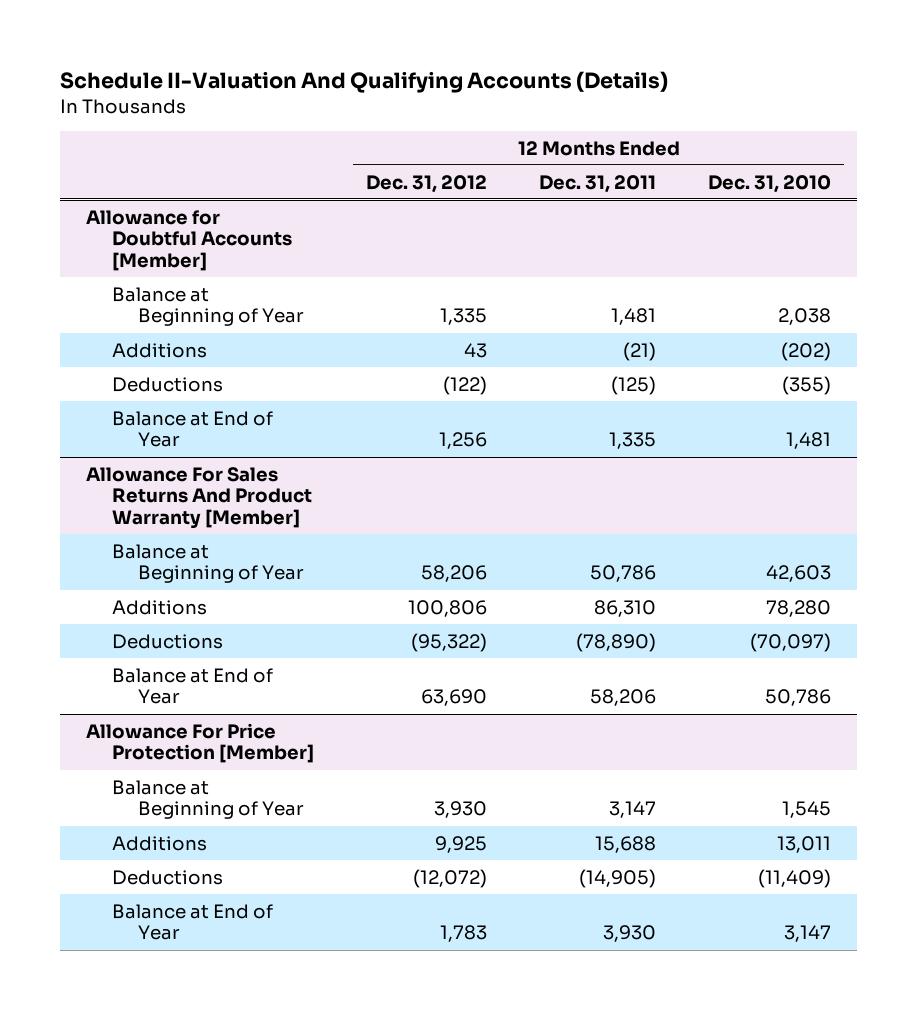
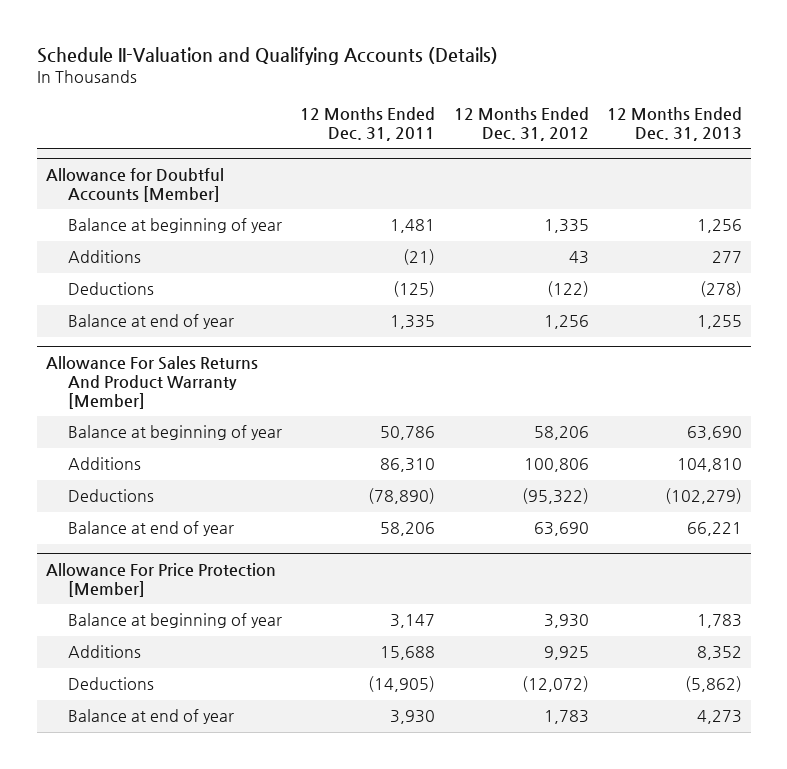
- Schedule II-Valuation And Qualifying Accounts (Details)
+ Schedule II-Valuation and Qualifying Accounts (Details)
- | 12 Months Ended Dec. 31, 2012 | 12 Months Ended Dec. 31, 2011 | 12 Months Ended Dec. 31, 2010
+ | 12 Months Ended Dec. 31, 2011 | 12 Months Ended Dec. 31, 2012 | 12 Months Ended Dec. 31, 2013
@ Allowance for Doubtful Accounts [Member]
- Balance at Beginning of Year | 1,335 | 1,481 | 2,038
+ Balance at beginning of year | 1,481 | 1,335 | 1,256
- Balance at End of Year | 1,256 | 1,335 | 1,481
+ Balance at end of year | 1,335 | 1,256 | 1,255
@ Allowance For Sales Returns And Product Warranty [Member]
- Balance at Beginning of Year | 58,206 | 50,786 | 42,603
+ Balance at beginning of year | 50,786 | 58,206 | 63,690
- Balance at End of Year | 63,690 | 58,206 | 50,786
+ Balance at end of year | 58,206 | 63,690 | 66,221
@ Allowance For Price Protection [Member]
- Balance at Beginning of Year | 3,930 | 3,147 | 1,545
+ Balance at beginning of year | 3,147 | 3,930 | 1,783
- Balance at End of Year | 1,783 | 3,930 | 3,147
+ Balance at end of year | 3,930 | 1,783 | 4,273

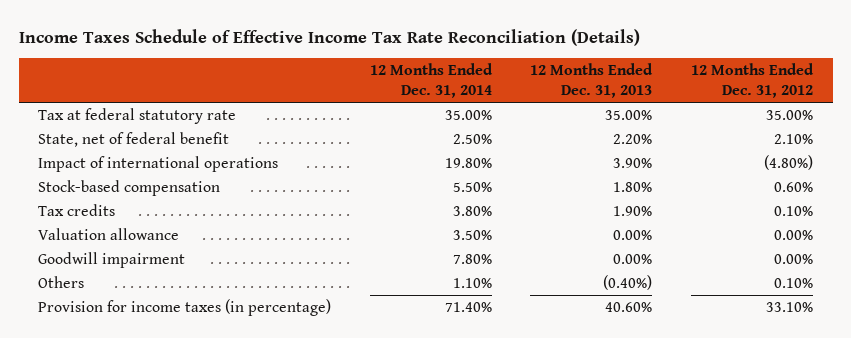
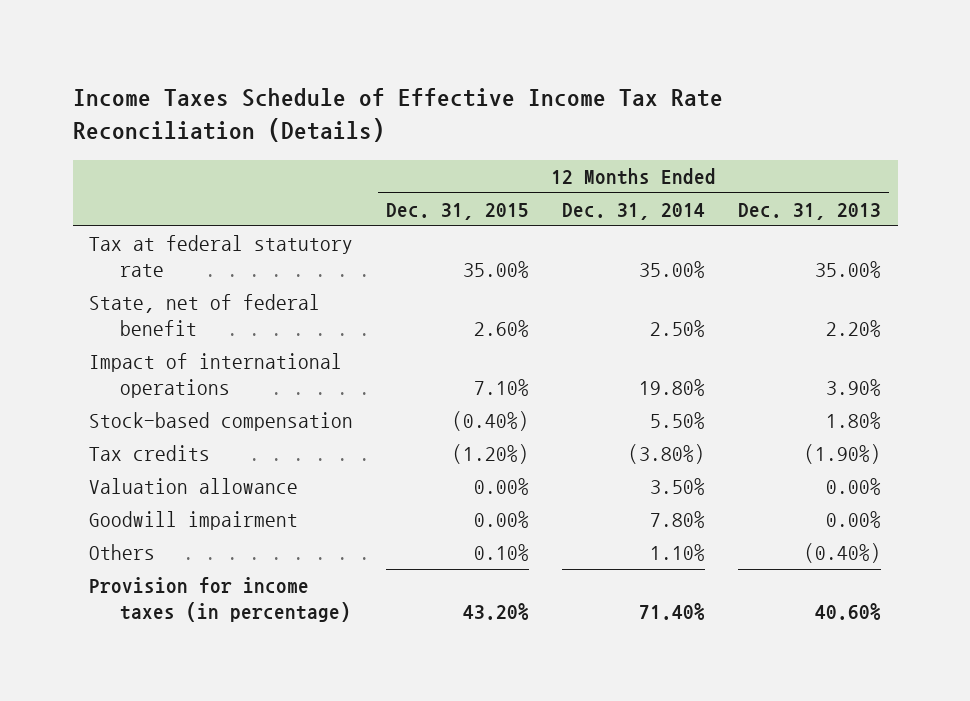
- | 12 Months Ended Dec. 31, 2014 | 12 Months Ended Dec. 31, 2013 | 12 Months Ended Dec. 31, 2012
+ | 12 Months Ended Dec. 31, 2015 | 12 Months Ended Dec. 31, 2014 | 12 Months Ended Dec. 31, 2013
- Tax credits | 3.80% | 1.90% | 0.10%
+ Tax credits | (1.20%) | (3.80%) | (1.90%)

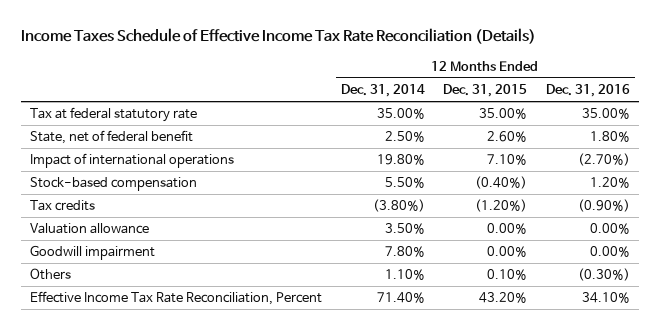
- | 12 Months Ended Dec. 31, 2015 | 12 Months Ended Dec. 31, 2014 | 12 Months Ended Dec. 31, 2013
+ | 12 Months Ended Dec. 31, 2014 | 12 Months Ended Dec. 31, 2015 | 12 Months Ended Dec. 31, 2016
- Provision for income taxes (in percentage) | 43.20% | 71.40% | 40.60%
+ Effective Income Tax Rate Reconciliation, Percent | 71.40% | 43.20% | 34.10%

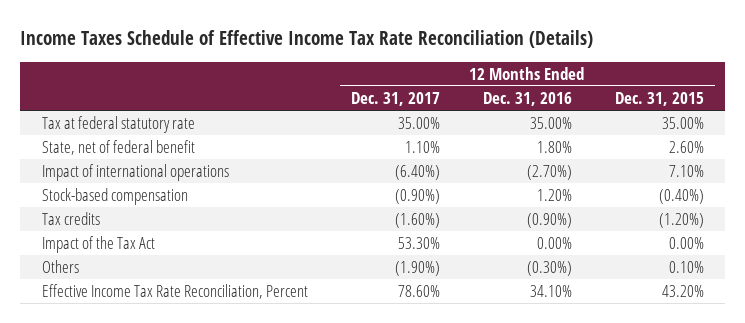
- | 12 Months Ended Dec. 31, 2014 | 12 Months Ended Dec. 31, 2015 | 12 Months Ended Dec. 31, 2016
+ | 12 Months Ended Dec. 31, 2017 | 12 Months Ended Dec. 31, 2016 | 12 Months Ended Dec. 31, 2015
- Valuation allowance | 3.50% | 0.00% | 0.00%
- Goodwill impairment | 7.80% | 0.00% | 0.00%
+ Impact of the Tax Act | 53.30% | 0.00% | 0.00%

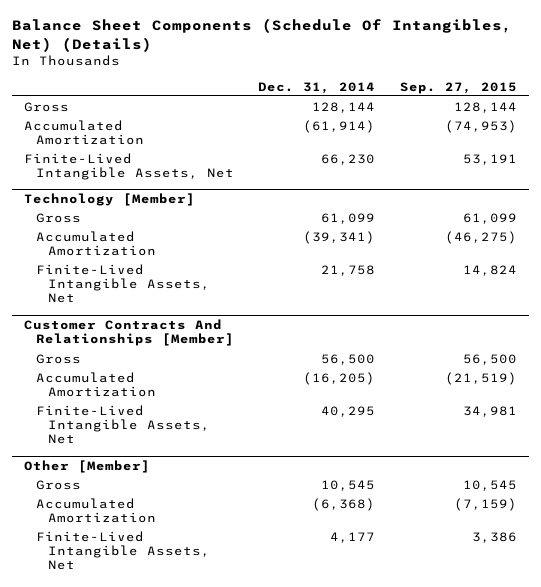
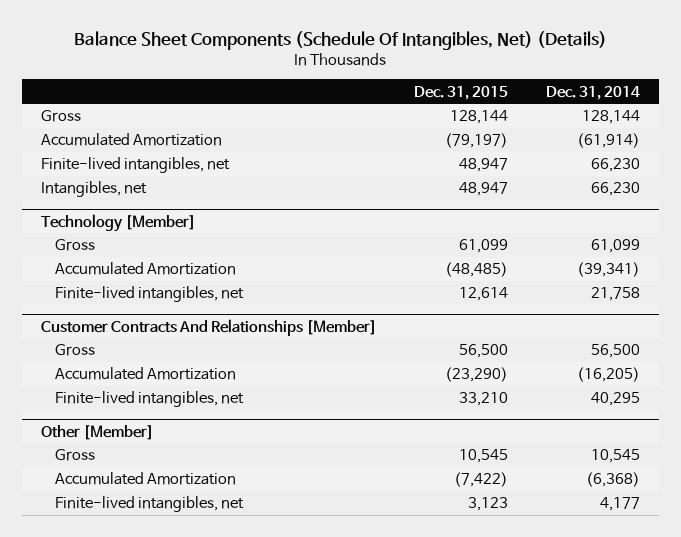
- | Dec. 31, 2014 | Sep. 27, 2015
+ | Dec. 31, 2015 | Dec. 31, 2014
- Finite-Lived Intangible Assets, Net | 66,230 | 53,191
+ Finite-lived intangibles, net | 48,947 | 66,230
+ Intangibles, net | 48,947 | 66,230
@ Technology [Member]
- Finite-Lived Intangible Assets, Net | 21,758 | 14,824
+ Finite-lived intangibles, net | 12,614 | 21,758
@ Customer Contracts And Relationships [Member]
- Finite-Lived Intangible Assets, Net | 40,295 | 34,981
+ Finite-lived intangibles, net | 33,210 | 40,295
@ Other [Member]
- Finite-Lived Intangible Assets, Net | 4,177 | 3,386
+ Finite-lived intangibles, net | 3,123 | 4,177

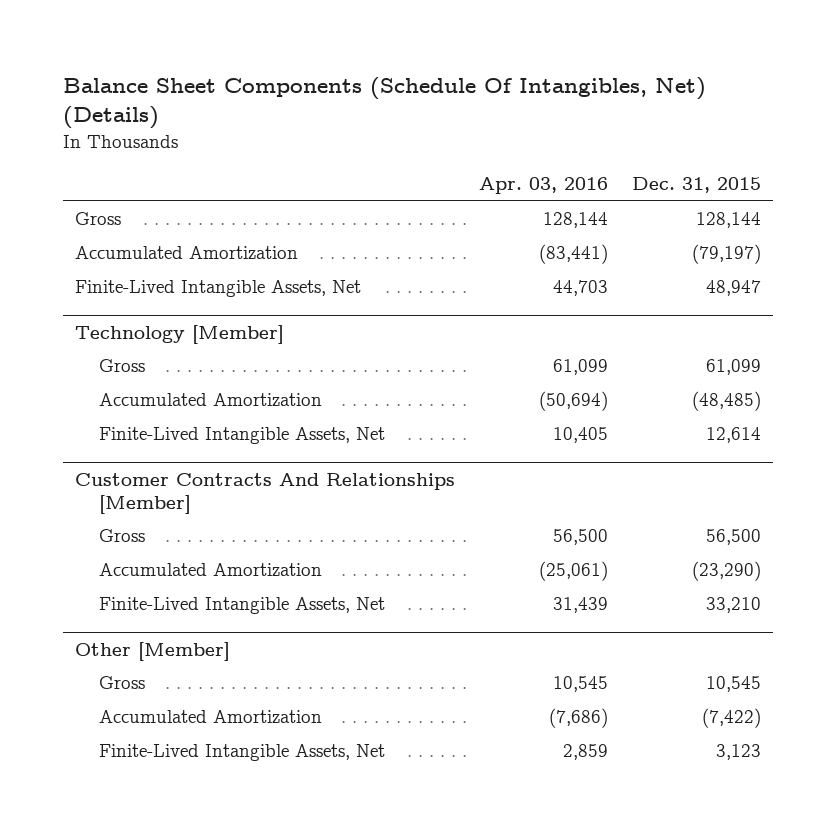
- | Dec. 31, 2015 | Dec. 31, 2014
+ | Apr. 03, 2016 | Dec. 31, 2015
- Finite-lived intangibles, net | 48,947 | 66,230
- Intangibles, net | 48,947 | 66,230
+ Finite-Lived Intangible Assets, Net | 44,703 | 48,947
@ Technology [Member]
- Finite-lived intangibles, net | 12,614 | 21,758
+ Finite-Lived Intangible Assets, Net | 10,405 | 12,614
@ Customer Contracts And Relationships [Member]
- Finite-lived intangibles, net | 33,210 | 40,295
+ Finite-Lived Intangible Assets, Net | 31,439 | 33,210
@ Other [Member]
- Finite-lived intangibles, net | 3,123 | 4,177
+ Finite-Lived Intangible Assets, Net | 2,859 | 3,123

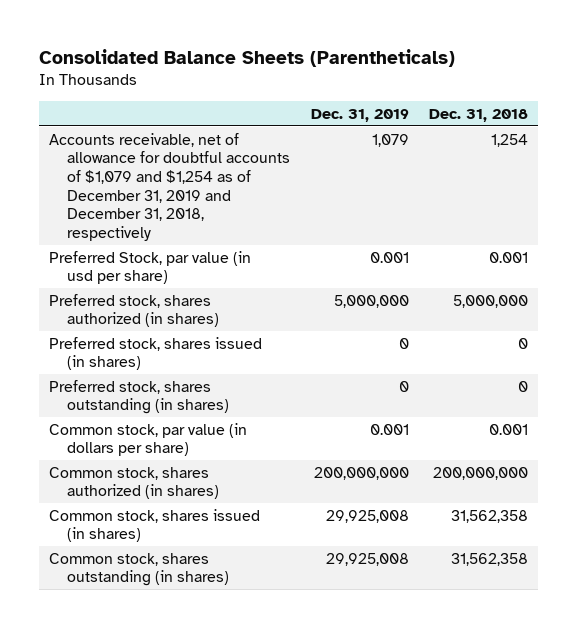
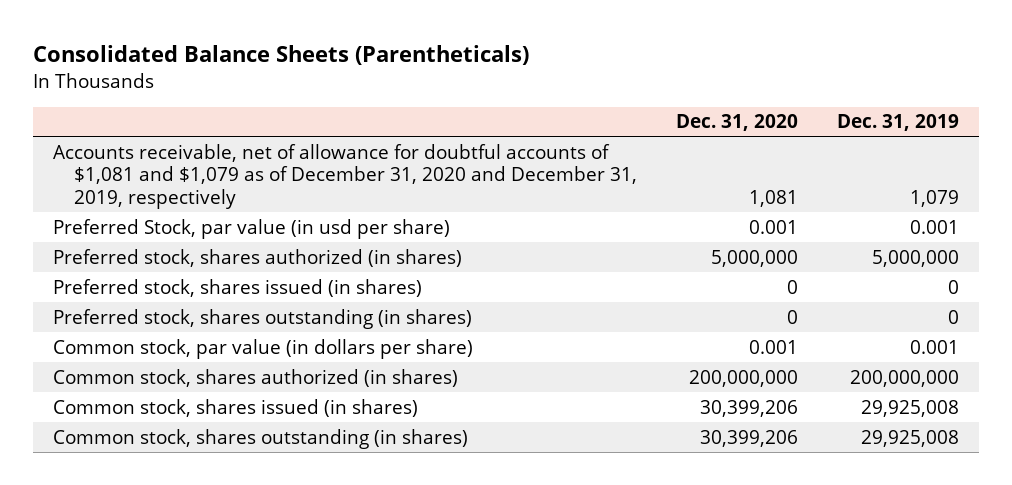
- | Dec. 31, 2019 | Dec. 31, 2018
+ | Dec. 31, 2020 | Dec. 31, 2019
- Accounts receivable, net of allowance for doubtful accounts of $1,079 and $1,254 as of December 31, 2019 and December 31, 2018, respectively | 1,079 | 1,254
+ Accounts receivable, net of allowance for doubtful accounts of $1,081 and $1,079 as of December 31, 2020 and December 31, 2019, respectively | 1,081 | 1,079

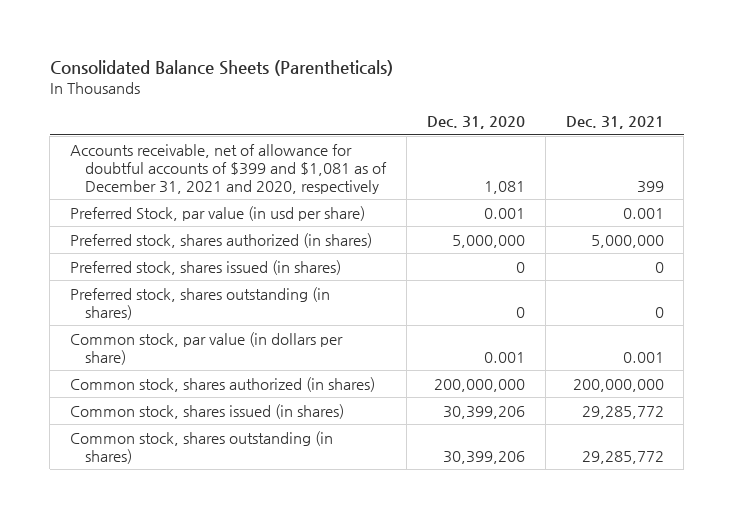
- | Dec. 31, 2020 | Dec. 31, 2019
+ | Dec. 31, 2020 | Dec. 31, 2021
- Accounts receivable, net of allowance for doubtful accounts of $1,081 and $1,079 as of December 31, 2020 and December 31, 2019, respectively | 1,081 | 1,079
+ Accounts receivable, net of allowance for doubtful accounts of $399 and $1,081 as of December 31, 2021 and 2020, respectively | 1,081 | 399

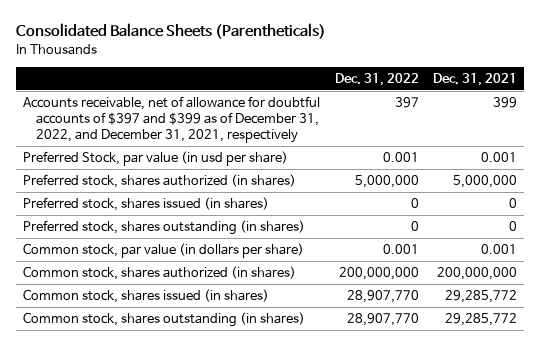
- | Dec. 31, 2020 | Dec. 31, 2021
+ | Dec. 31, 2022 | Dec. 31, 2021
- Accounts receivable, net of allowance for doubtful accounts of $399 and $1,081 as of December 31, 2021 and 2020, respectively | 1,081 | 399
+ Accounts receivable, net of allowance for doubtful accounts of $397 and $399 as of December 31, 2022, and December 31, 2021, respectively | 397 | 399

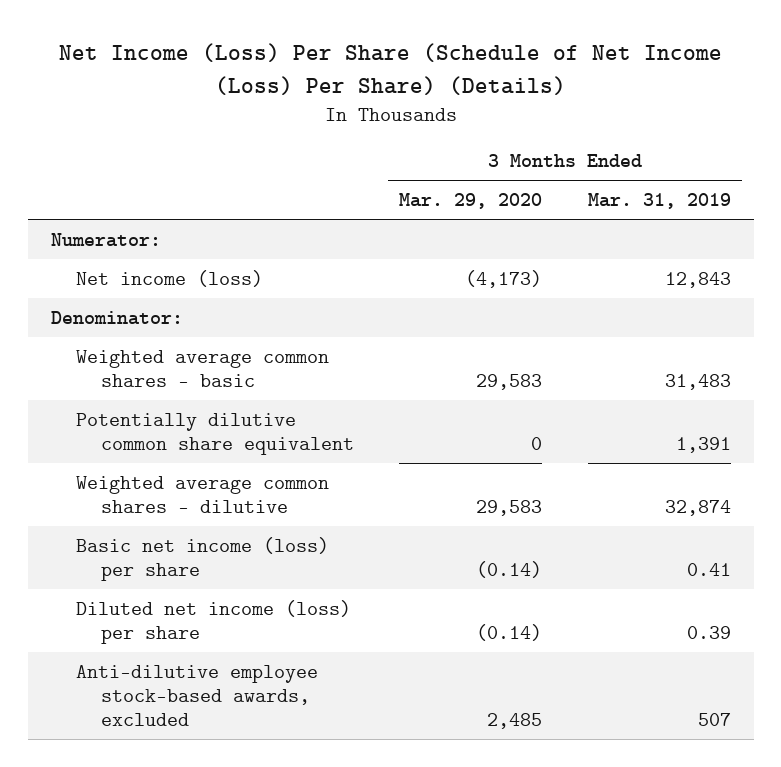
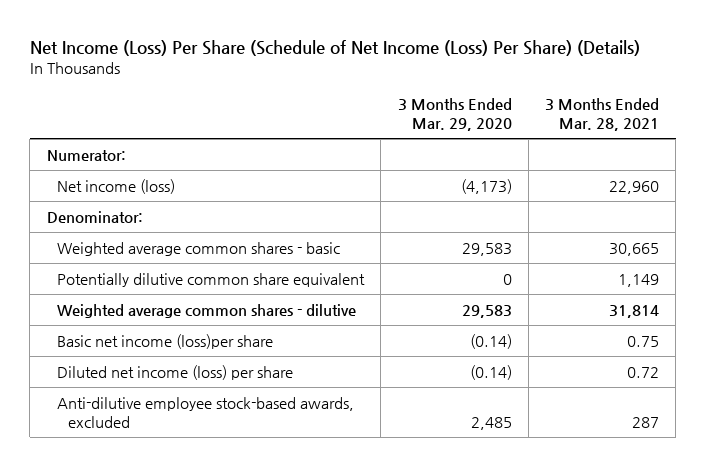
- | 3 Months Ended Mar. 29, 2020 | 3 Months Ended Mar. 31, 2019
+ | 3 Months Ended Mar. 29, 2020 | 3 Months Ended Mar. 28, 2021
- Basic net income (loss) per share | (0.14) | 0.41
+ Basic net income (loss)per share | (0.14) | 0.75

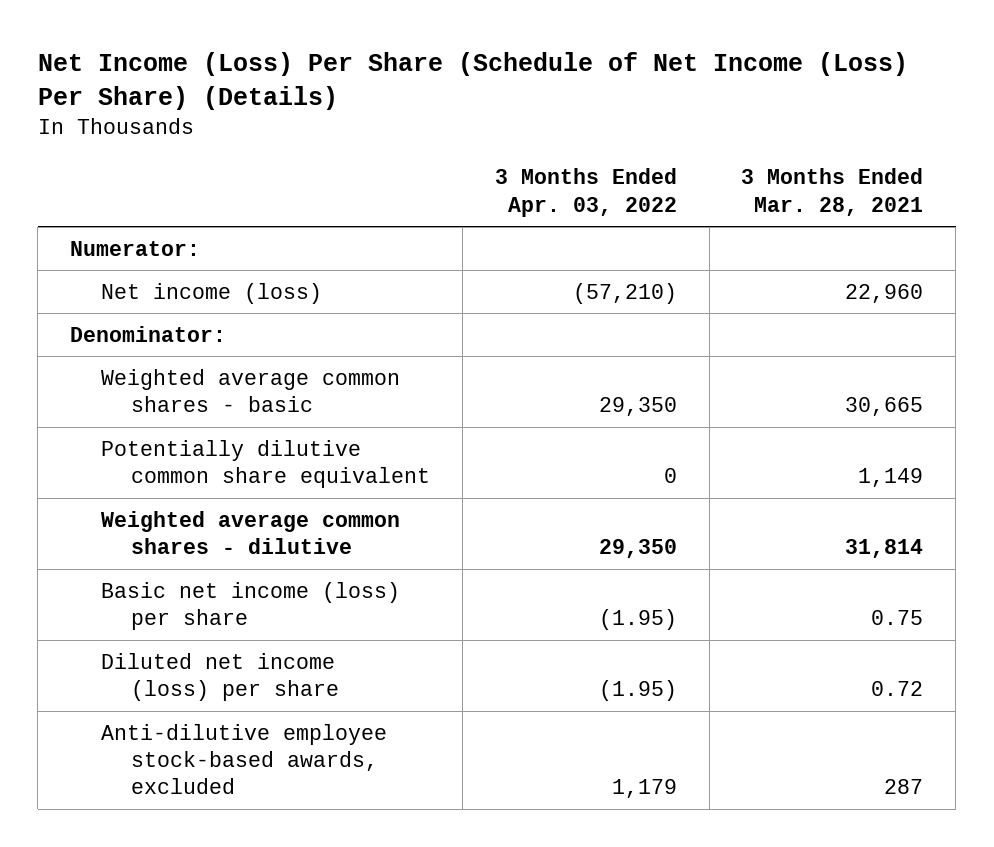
- | 3 Months Ended Mar. 29, 2020 | 3 Months Ended Mar. 28, 2021
+ | 3 Months Ended Apr. 03, 2022 | 3 Months Ended Mar. 28, 2021
- Basic net income (loss)per share | (0.14) | 0.75
+ Basic net income (loss) per share | (1.95) | 0.75

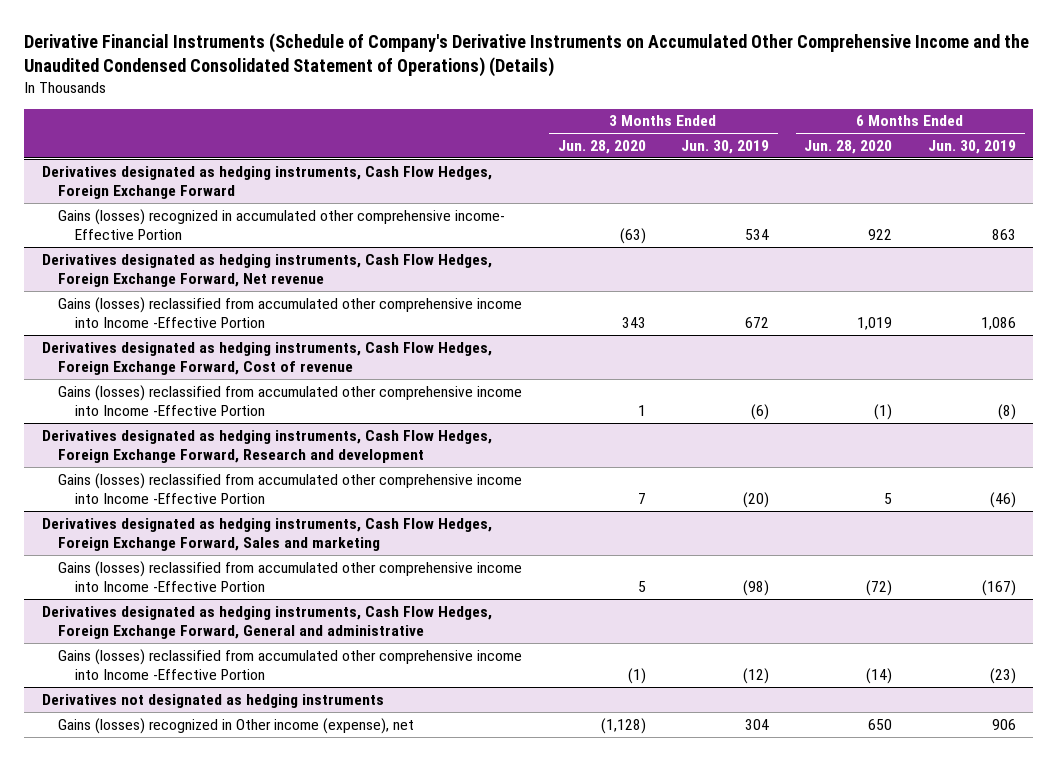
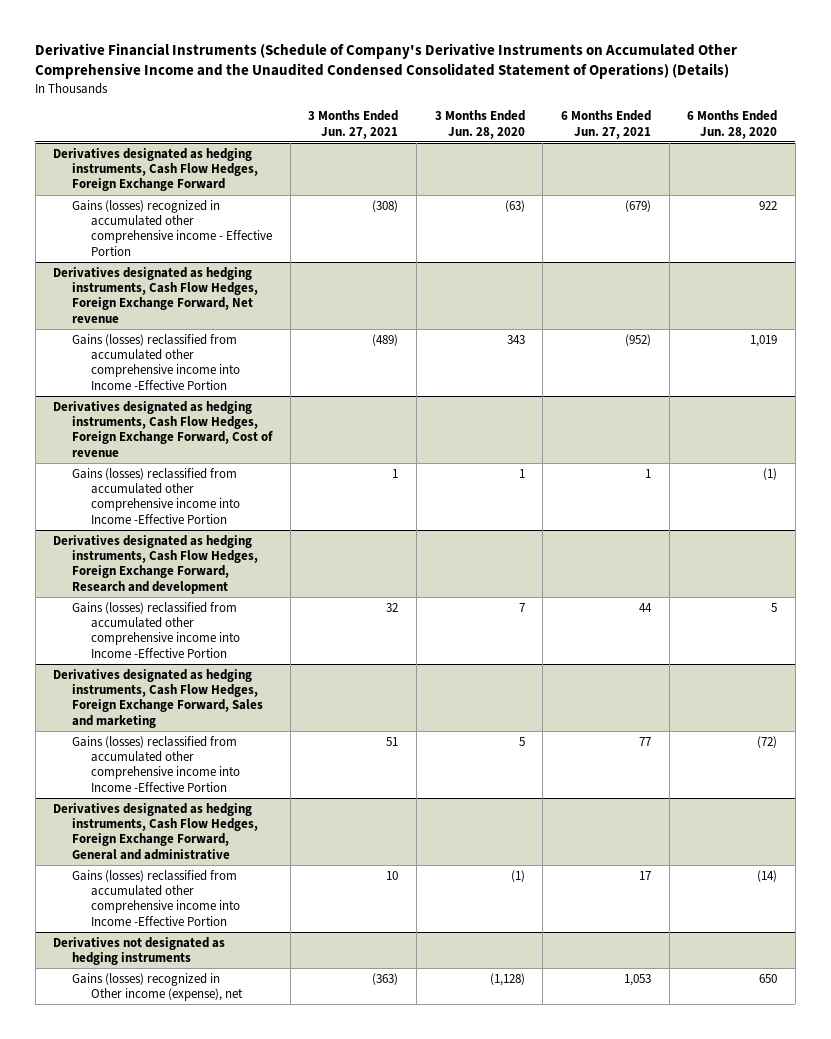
- | 3 Months Ended Jun. 28, 2020 | 3 Months Ended Jun. 30, 2019 | 6 Months Ended Jun. 28, 2020 | 6 Months Ended Jun. 30, 2019
+ | 3 Months Ended Jun. 27, 2021 | 3 Months Ended Jun. 28, 2020 | 6 Months Ended Jun. 27, 2021 | 6 Months Ended Jun. 28, 2020
@ Derivatives designated as hedging instruments, Cash Flow Hedges, Foreign Exchange Forward
- Gains (losses) recognized in accumulated other comprehensive income- Effective Portion | (63) | 534 | 922 | 863
+ Gains (losses) recognized in accumulated other comprehensive income - Effective Portion | (308) | (63) | (679) | 922

